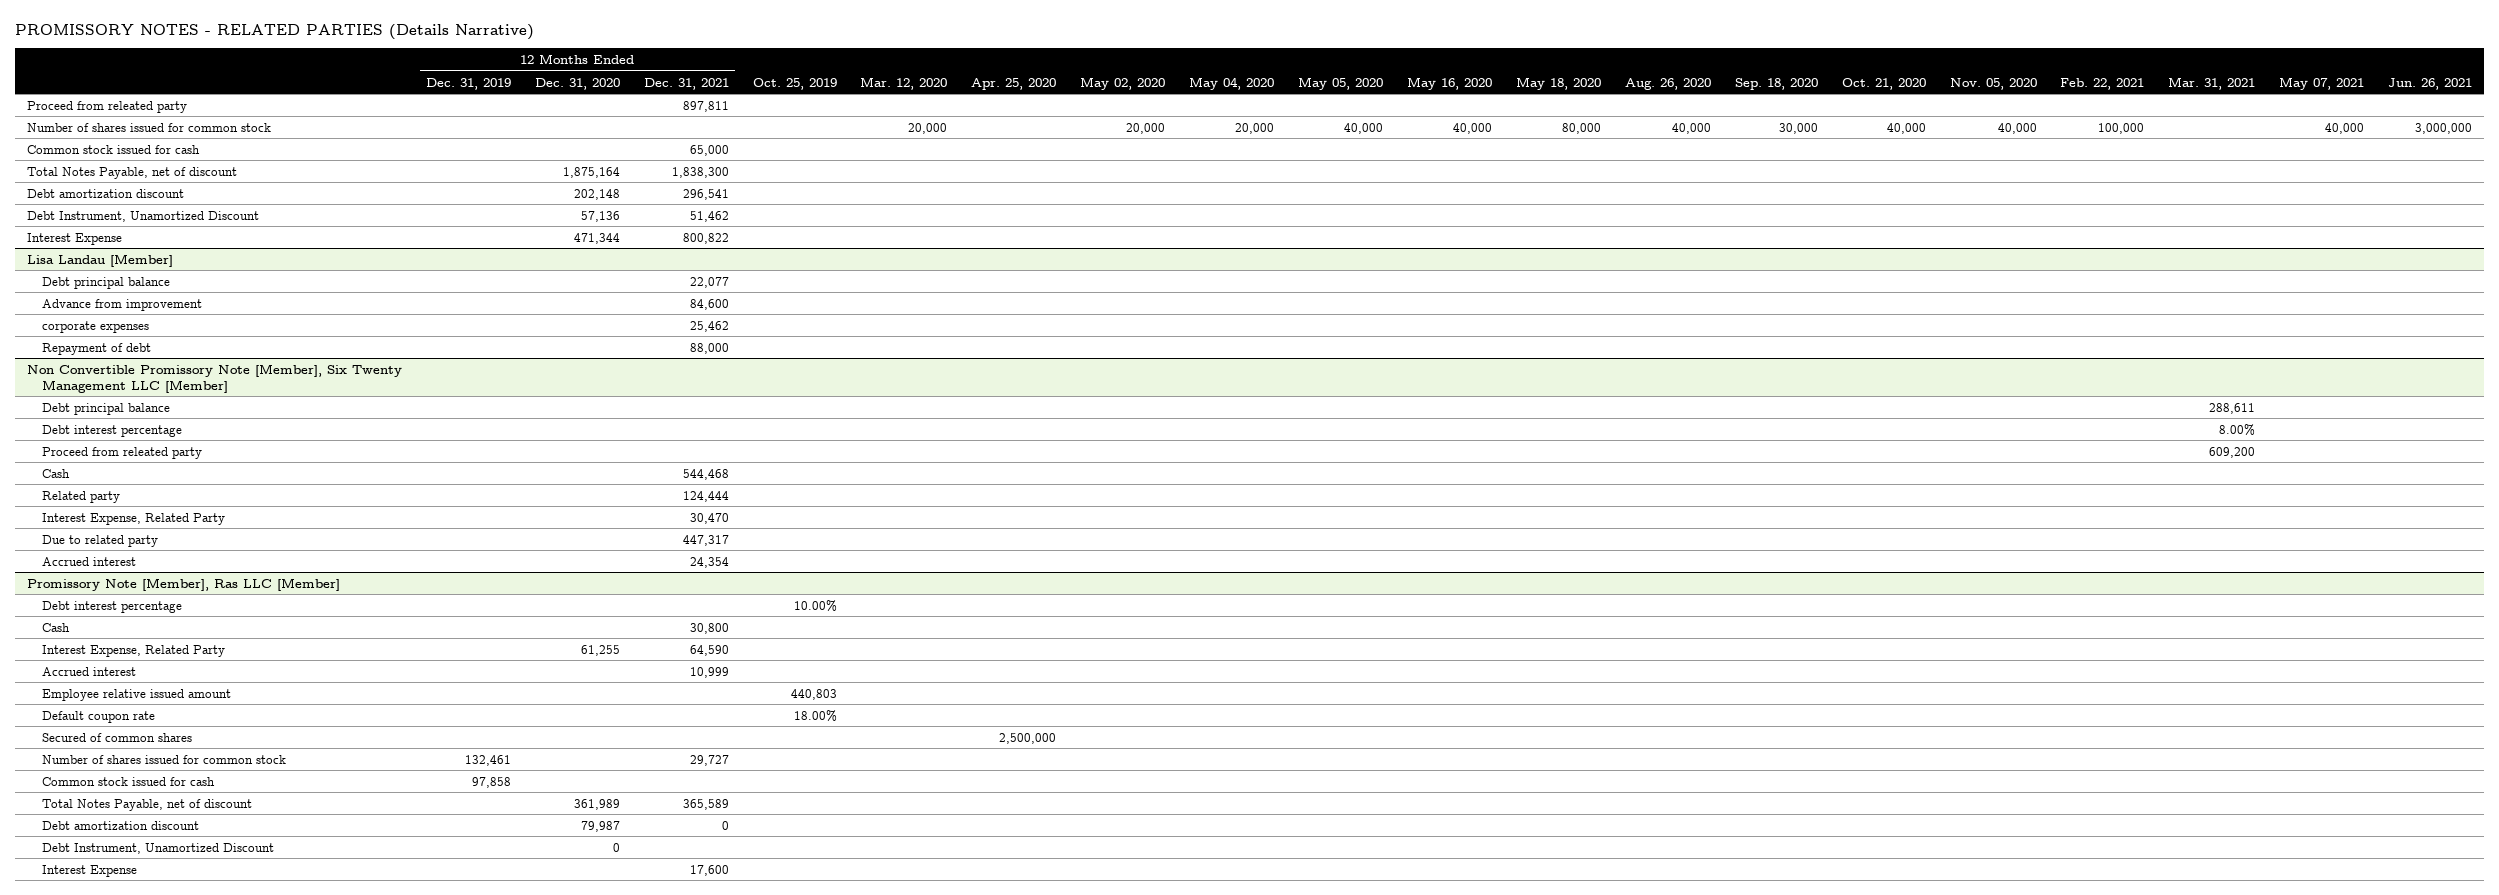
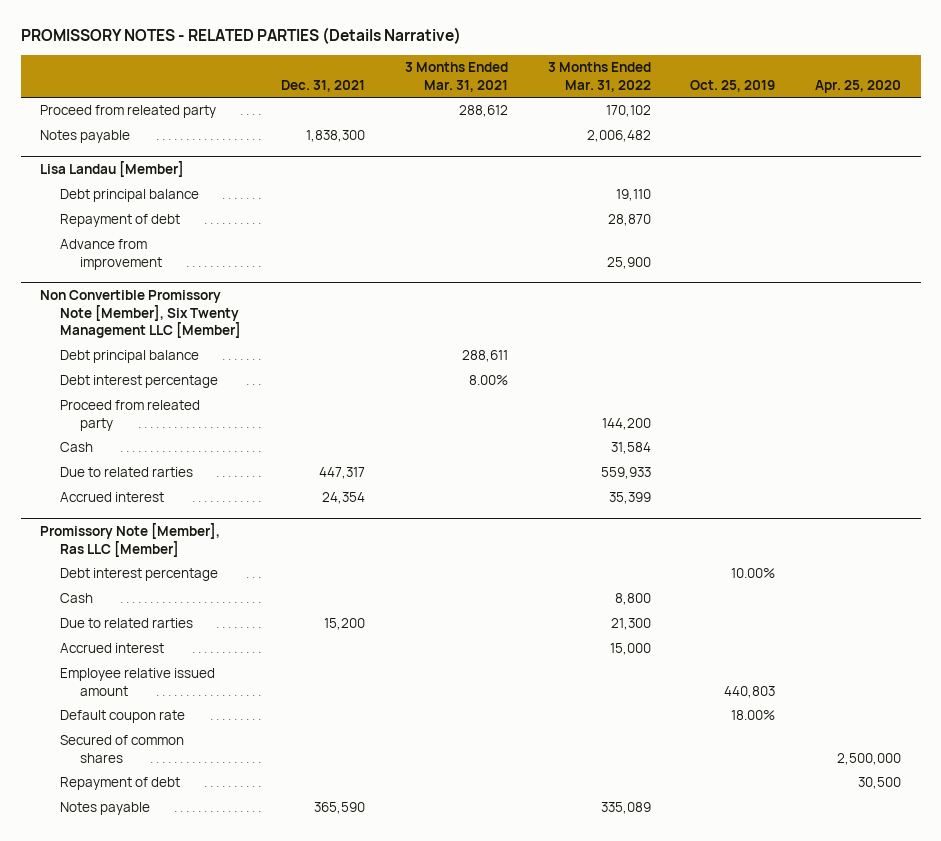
- | 12 Months Ended Dec. 31, 2019 | 12 Months Ended Dec. 31, 2020 | 12 Months Ended Dec. 31, 2021 | Oct. 25, 2019 | Mar. 12, 2020 | Apr. 25, 2020 | May 02, 2020 | May 04, 2020 | May 05, 2020 | May 16, 2020 | May 18, 2020 | Aug. 26, 2020 | Sep. 18, 2020 | Oct. 21, 2020 | Nov. 05, 2020 | Feb. 22, 2021 | Mar. 31, 2021 | May 07, 2021 | Jun. 26, 2021
+ | Dec. 31, 2021 | 3 Months Ended Mar. 31, 2021 | 3 Months Ended Mar. 31, 2022 | Oct. 25, 2019 | Apr. 25, 2020
- Number of shares issued for common stock | | | | | 20,000 | | 20,000 | 20,000 | 40,000 | 40,000 | 80,000 | 40,000 | 30,000 | 40,000 | 40,000 | 100,000 | | 40,000 | 3,000,000
- Common stock issued for cash | | | 65,000 | | | | | | | | | | | | | | | |
- Total Notes Payable, net of discount | | 1,875,164 | 1,838,300 | | | | | | | | | | | | | | | |
- Debt amortization discount | | 202,148 | 296,541 | | | | | | | | | | | | | | | |
- Debt Instrument, Unamortized Discount | | 57,136 | 51,462 | | | | | | | | | | | | | | | |
- Interest Expense | | 471,344 | 800,822 | | | | | | | | | | | | | | | |
+ Notes payable | 1,838,300 | | 2,006,482 | |
@ Lisa Landau [Member]
- corporate expenses | | | 25,462 | | | | | | | | | | | | | | | |
moved down: Advance from improvement | | | 25,900 | |
@ Non Convertible Promissory Note [Member], Six Twenty Management LLC [Member]
- Related party | | | 124,444 | | | | | | | | | | | | | | | |
- Interest Expense, Related Party | | | 30,470 | | | | | | | | | | | | | | | |
- Due to related party | | | 447,317 | | | | | | | | | | | | | | | |
+ Due to related rarties | 447,317 | | 559,933 | |
@ Promissory Note [Member], Ras LLC [Member]
- Interest Expense, Related Party | | 61,255 | 64,590 | | | | | | | | | | | | | | | |
+ Due to related rarties | 15,200 | | 21,300 | |
- Number of shares issued for common stock | 132,461 | | 29,727 | | | | | | | | | | | | | | | |
- Common stock issued for cash | 97,858 | | | | | | | | | | | | | | | | | |
- Total Notes Payable, net of discount | | 361,989 | 365,589 | | | | | | | | | | | | | | | |
- Debt amortization discount | | 79,987 | 0 | | | | | | | | | | | | | | | |
- Debt Instrument, Unamortized Discount | | 0 | | | | | | | | | | | | | | | | |
- Interest Expense | | | 17,600 | | | | | | | | | | | | | | | |
+ Repayment of debt | | | | | 30,500
+ Notes payable | 365,590 | | 335,089 | |

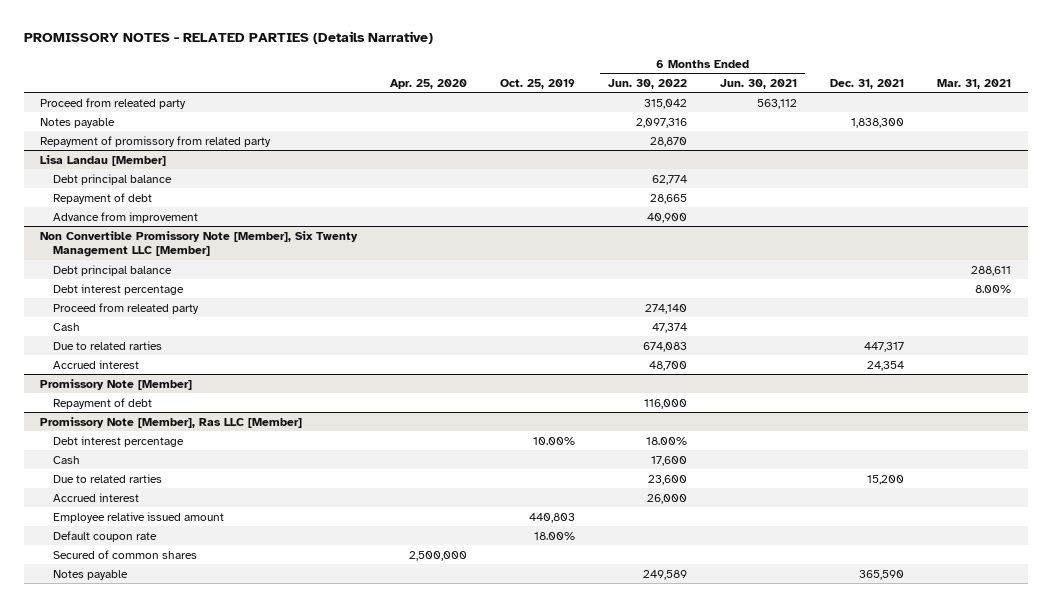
- | Dec. 31, 2021 | 3 Months Ended Mar. 31, 2021 | 3 Months Ended Mar. 31, 2022 | Oct. 25, 2019 | Apr. 25, 2020
+ | Apr. 25, 2020 | Oct. 25, 2019 | 6 Months Ended Jun. 30, 2022 | 6 Months Ended Jun. 30, 2021 | Dec. 31, 2021 | Mar. 31, 2021
+ Repayment of promissory from related party | | | 28,870 | | |
+ Promissory Note [Member]
+ Repayment of debt | | | 116,000 | | |
@ Promissory Note [Member], Ras LLC [Member]
- Repayment of debt | | | | | 30,500

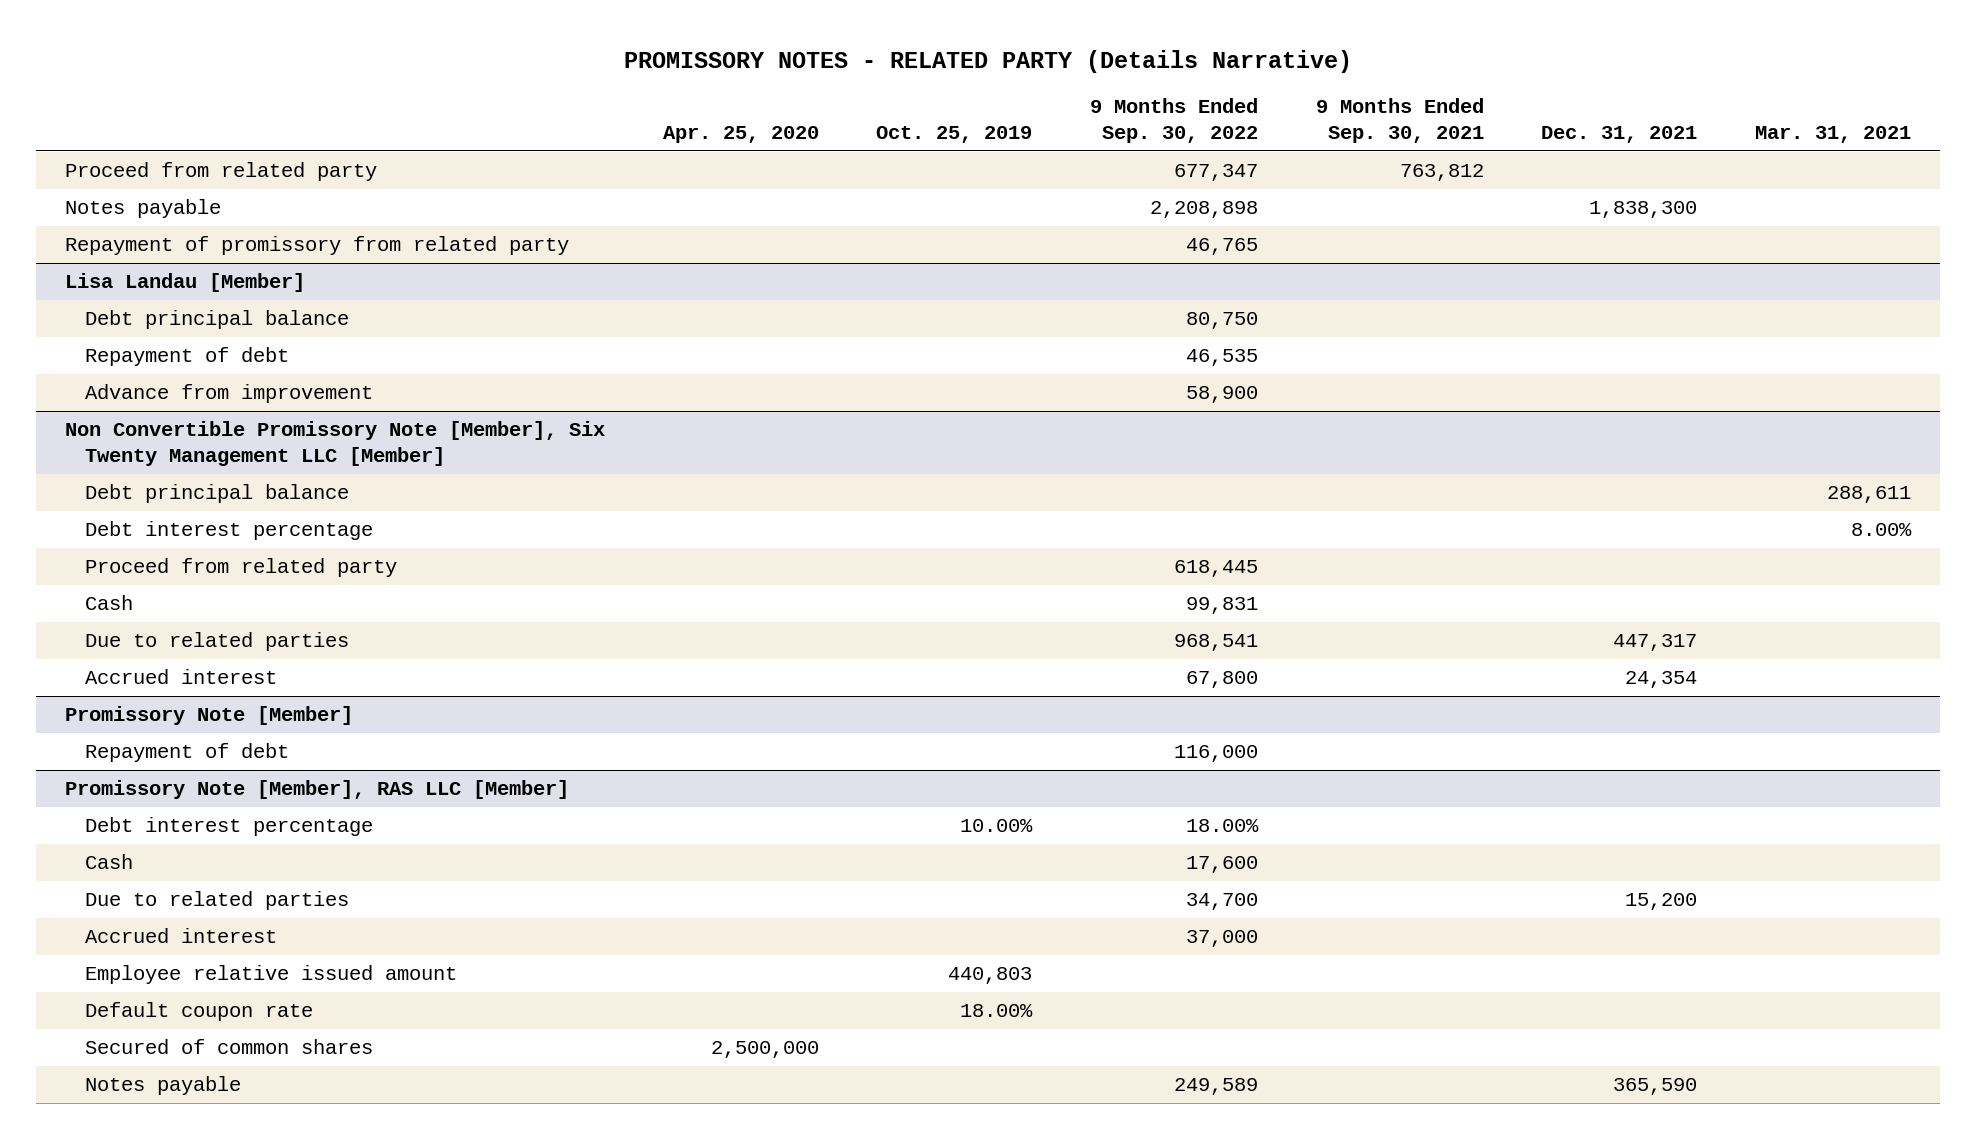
- PROMISSORY NOTES - RELATED PARTIES (Details Narrative)
+ PROMISSORY NOTES - RELATED PARTY (Details Narrative)
- | Apr. 25, 2020 | Oct. 25, 2019 | 6 Months Ended Jun. 30, 2022 | 6 Months Ended Jun. 30, 2021 | Dec. 31, 2021 | Mar. 31, 2021
+ | Apr. 25, 2020 | Oct. 25, 2019 | 9 Months Ended Sep. 30, 2022 | 9 Months Ended Sep. 30, 2021 | Dec. 31, 2021 | Mar. 31, 2021
- Proceed from releated party | | | 315,042 | 563,112 | |
+ Proceed from related party | | | 677,347 | 763,812 | |
@ Non Convertible Promissory Note [Member], Six Twenty Management LLC [Member]
- Proceed from releated party | | | 274,140 | | |
+ Proceed from related party | | | 618,445 | | |
- Due to related rarties | | | 674,083 | | 447,317 |
+ Due to related parties | | | 968,541 | | 447,317 |
- Promissory Note [Member], Ras LLC [Member]
+ Promissory Note [Member], RAS LLC [Member]
- Due to related rarties | | | 23,600 | | 15,200 |
+ Due to related parties | | | 34,700 | | 15,200 |

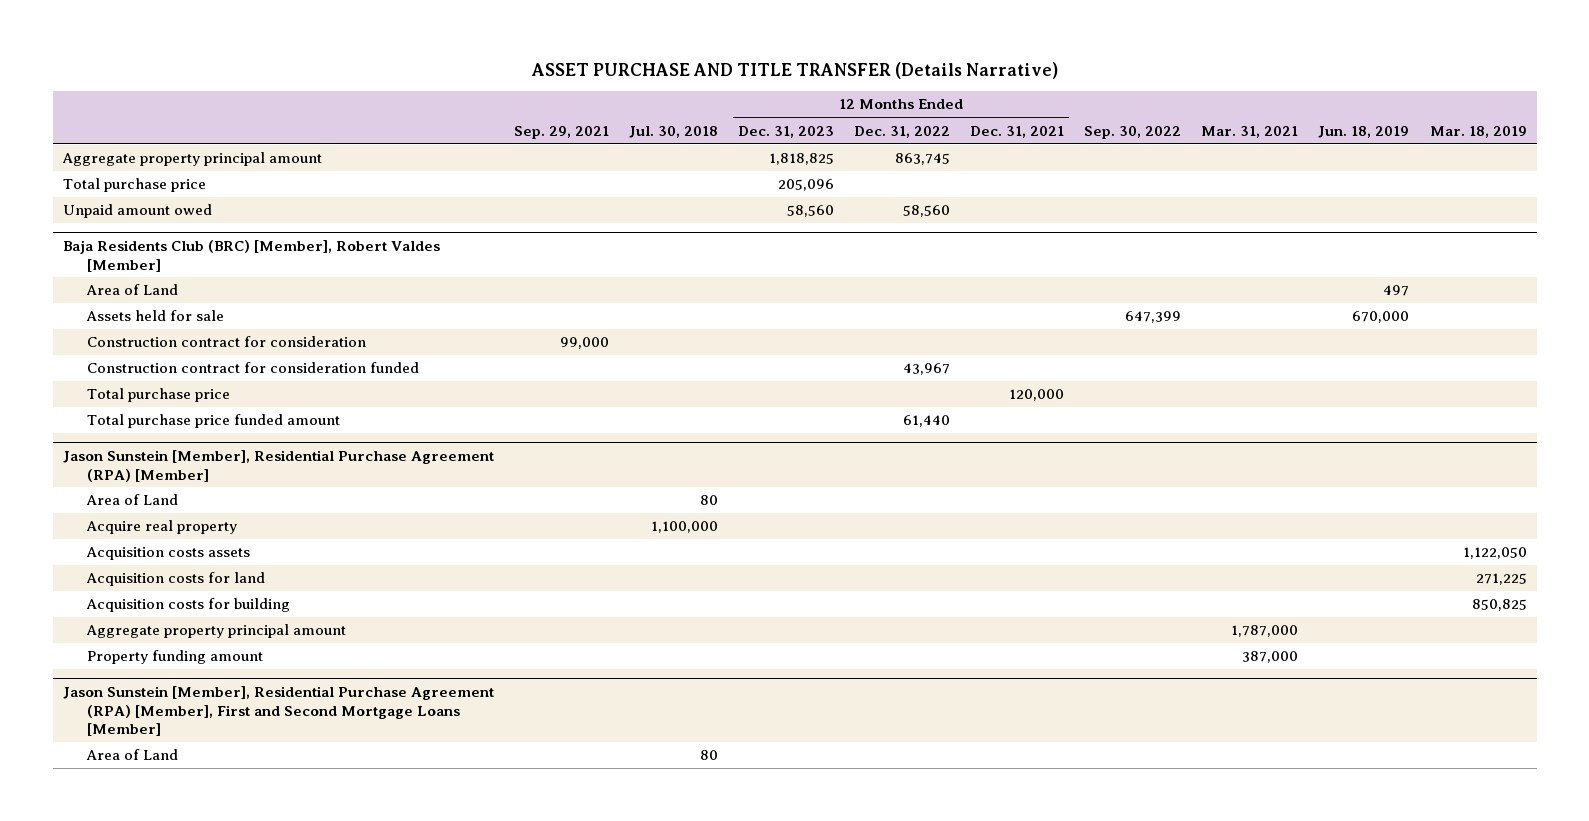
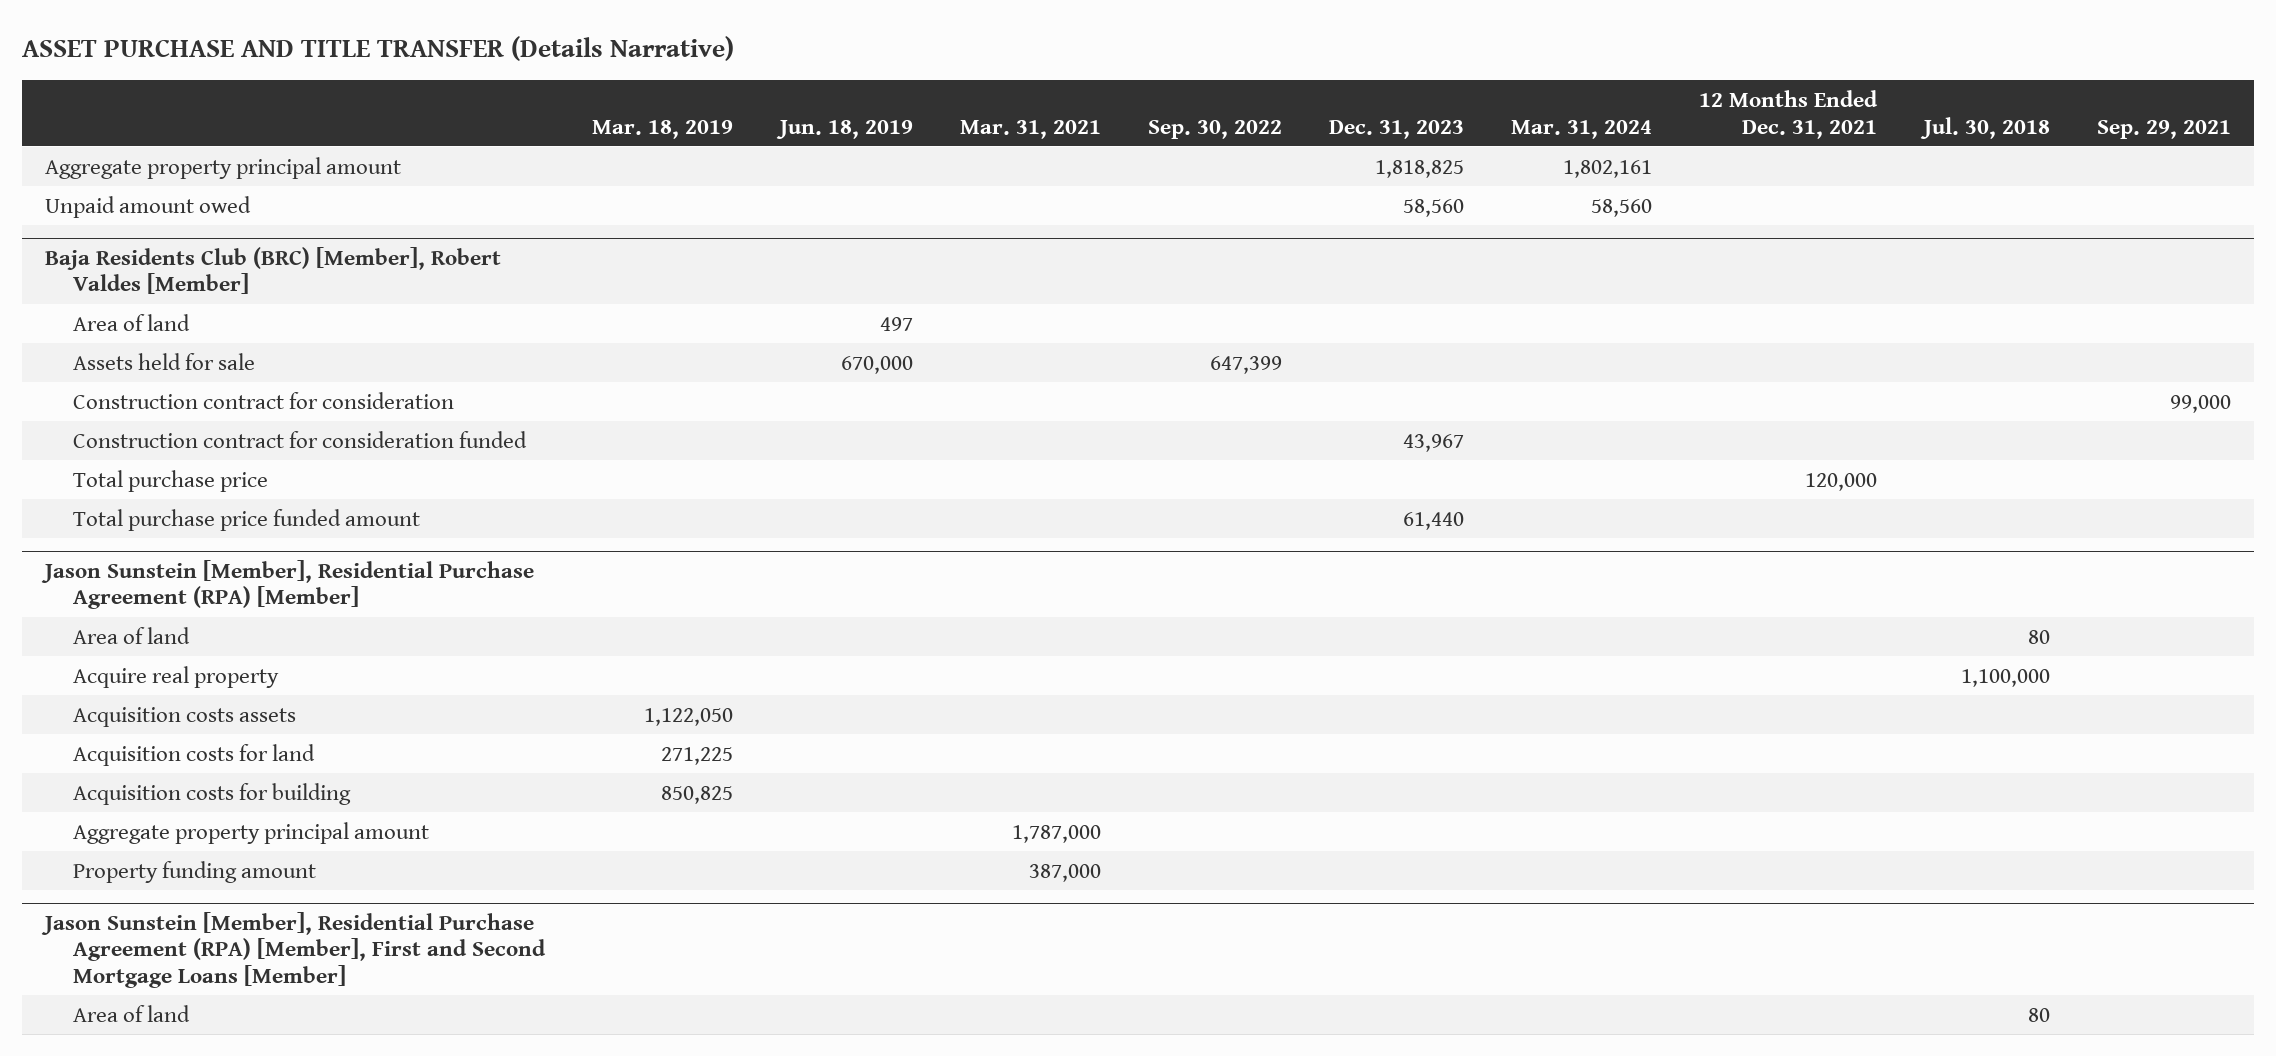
- | Sep. 29, 2021 | Jul. 30, 2018 | 12 Months Ended Dec. 31, 2023 | 12 Months Ended Dec. 31, 2022 | 12 Months Ended Dec. 31, 2021 | Sep. 30, 2022 | Mar. 31, 2021 | Jun. 18, 2019 | Mar. 18, 2019
+ | Mar. 18, 2019 | Jun. 18, 2019 | Mar. 31, 2021 | Sep. 30, 2022 | Dec. 31, 2023 | Mar. 31, 2024 | 12 Months Ended Dec. 31, 2021 | Jul. 30, 2018 | Sep. 29, 2021
- Total purchase price | | | 205,096 | | | | | |
@ Baja Residents Club (BRC) [Member], Robert Valdes [Member]
- Area of Land | | | | | | | | 497 |
+ Area of land | | 497 | | | | | | |
@ Jason Sunstein [Member], Residential Purchase Agreement (RPA) [Member]
- Area of Land | | 80 | | | | | | |
+ Area of land | | | | | | | | 80 |
@ Jason Sunstein [Member], Residential Purchase Agreement (RPA) [Member], First and Second Mortgage Loans [Member]
- Area of Land | | 80 | | | | | | |
+ Area of land | | | | | | | | 80 |

